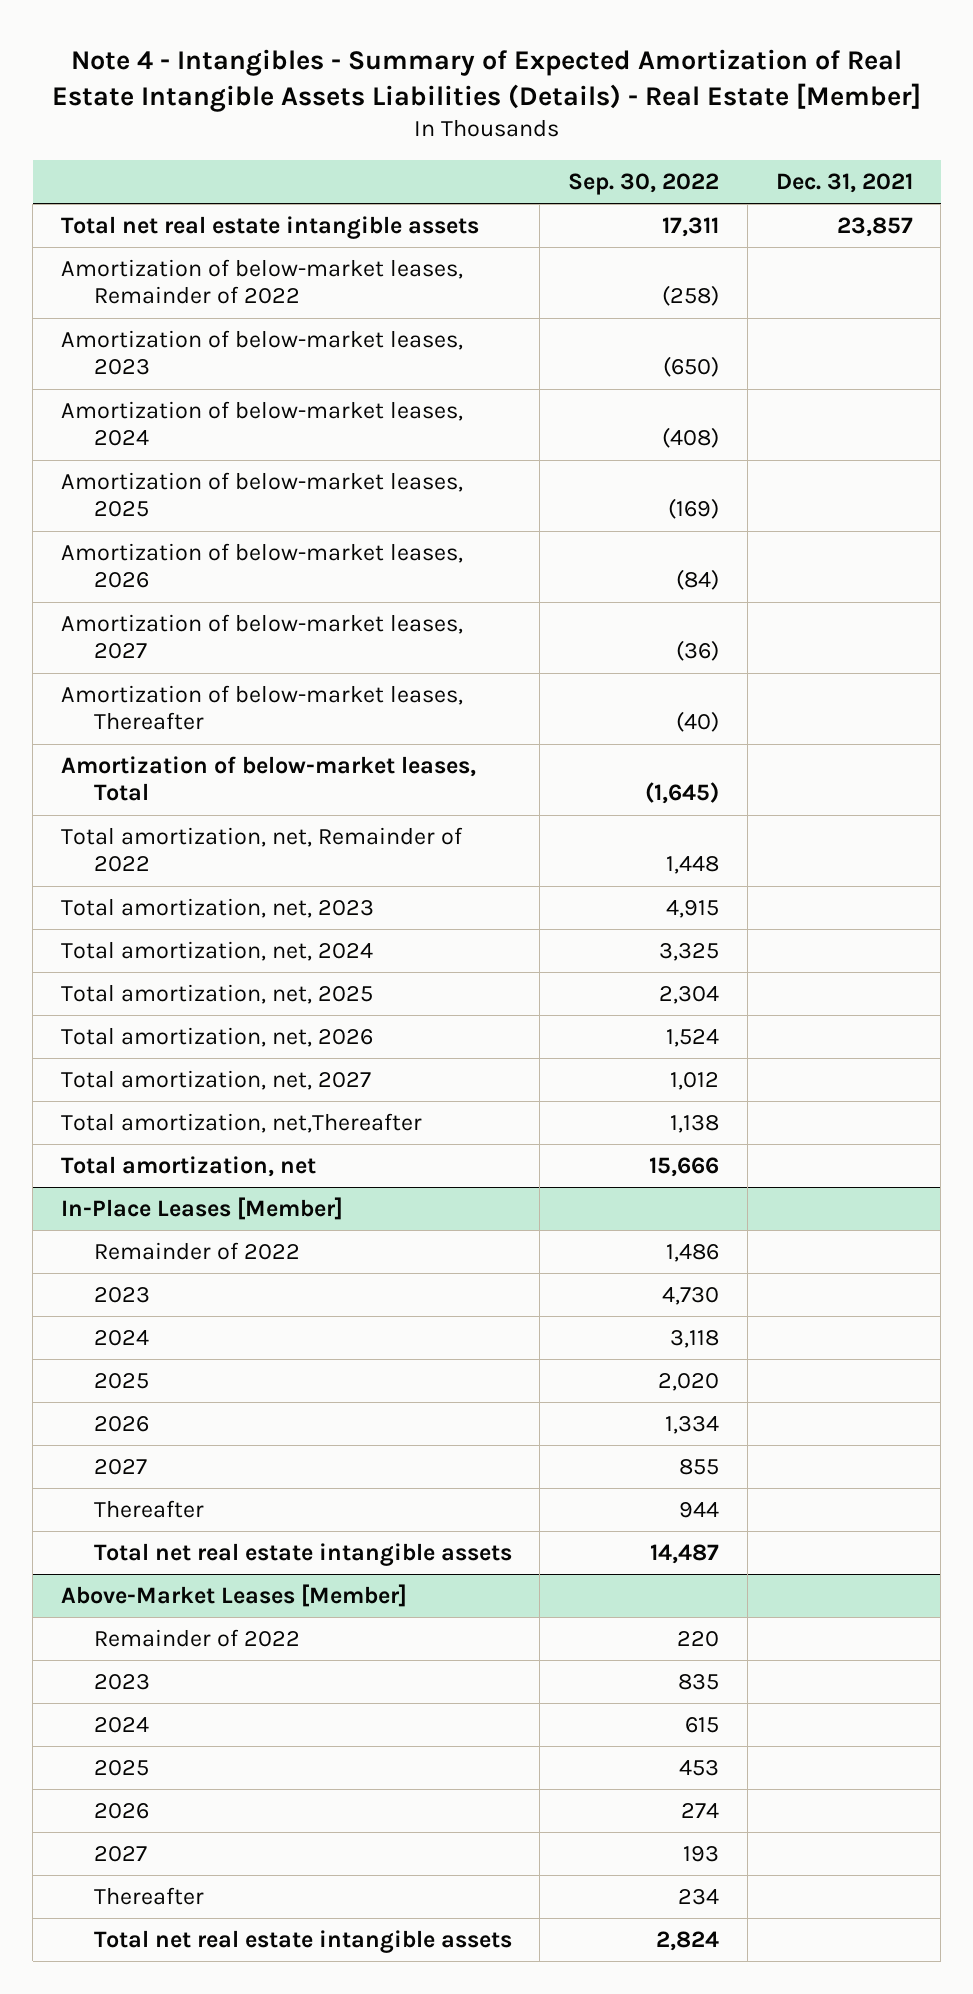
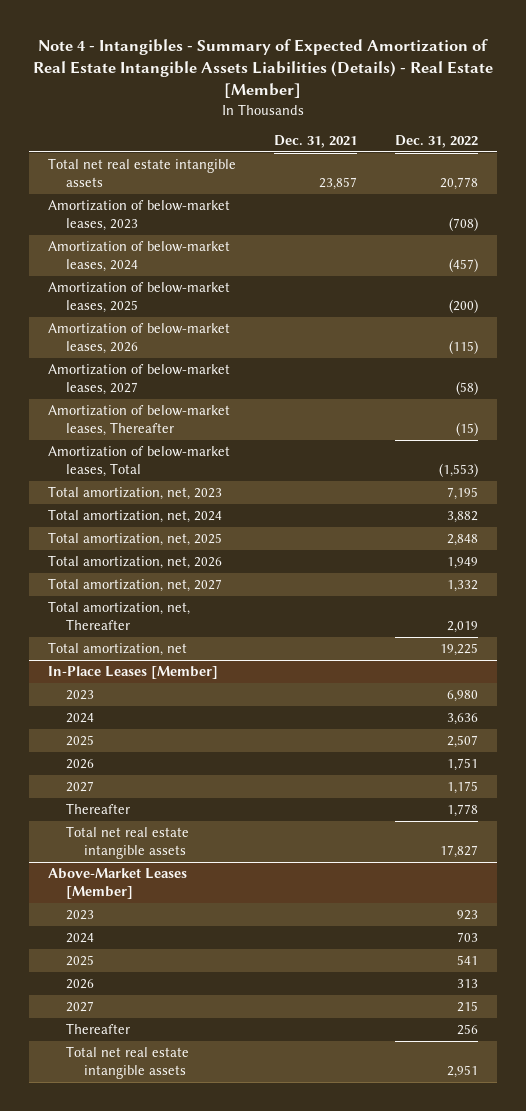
- | Sep. 30, 2022 | Dec. 31, 2021
+ | Dec. 31, 2021 | Dec. 31, 2022
- Amortization of below-market leases, Remainder of 2022 | (258) |
- Total amortization, net, Remainder of 2022 | 1,448 |
- Total amortization, net,Thereafter | 1,138 |
+ Total amortization, net, Thereafter | | 2,019
@ In-Place Leases [Member]
- Remainder of 2022 | 1,486 |
@ Above-Market Leases [Member]
- Remainder of 2022 | 220 |

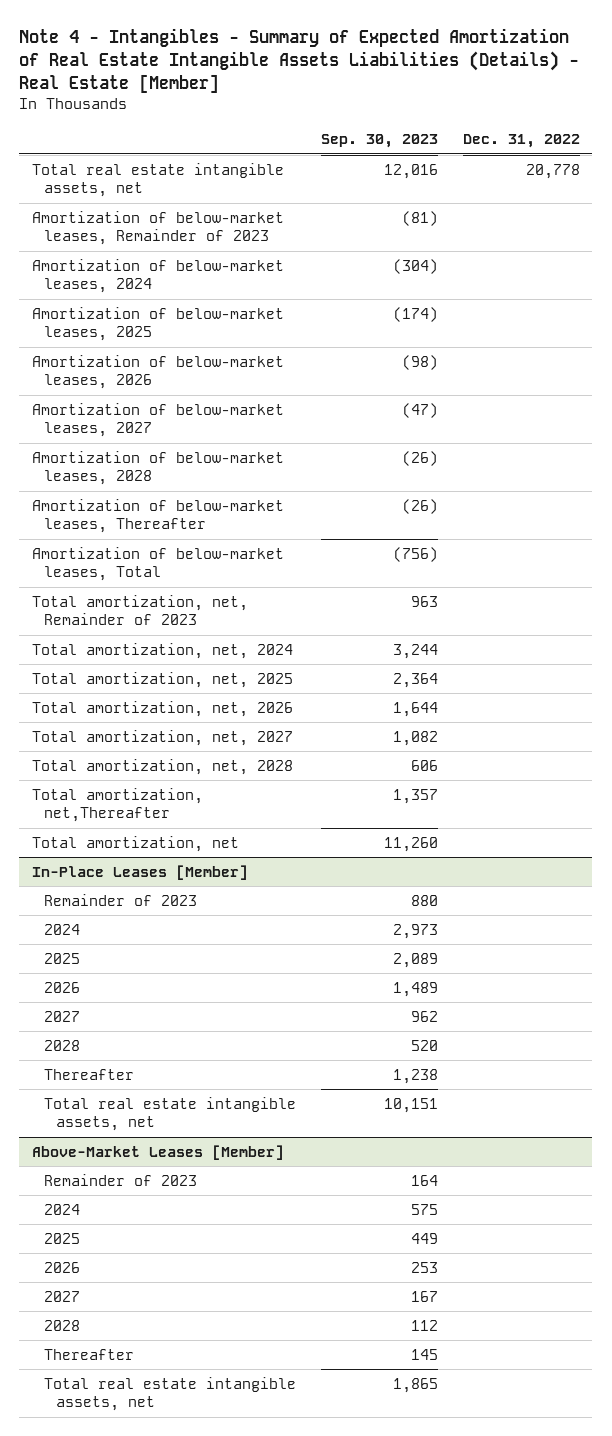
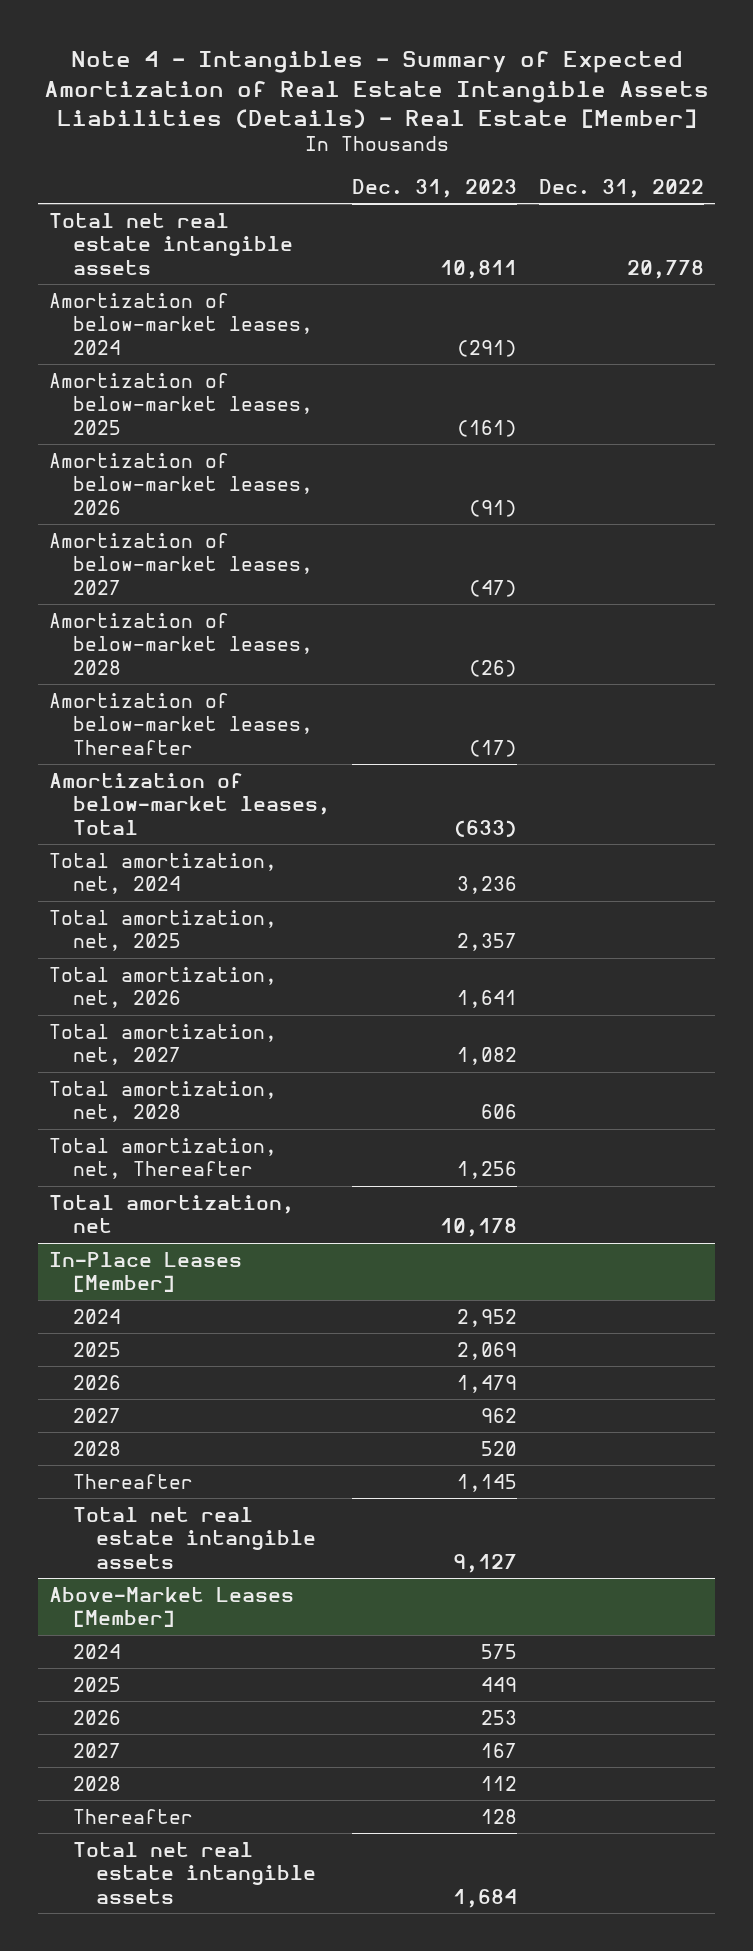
- | Sep. 30, 2023 | Dec. 31, 2022
+ | Dec. 31, 2023 | Dec. 31, 2022
- Total real estate intangible assets, net | 12,016 | 20,778
- Amortization of below-market leases, Remainder of 2023 | (81) |
+ Total net real estate intangible assets | 10,811 | 20,778
- Total amortization, net, Remainder of 2023 | 963 |
- Total amortization, net,Thereafter | 1,357 |
+ Total amortization, net, Thereafter | 1,256 |
@ In-Place Leases [Member]
- Remainder of 2023 | 880 |
- Total real estate intangible assets, net | 10,151 |
+ Total net real estate intangible assets | 9,127 |
@ Above-Market Leases [Member]
- Remainder of 2023 | 164 |
- Total real estate intangible assets, net | 1,865 |
+ Total net real estate intangible assets | 1,684 |

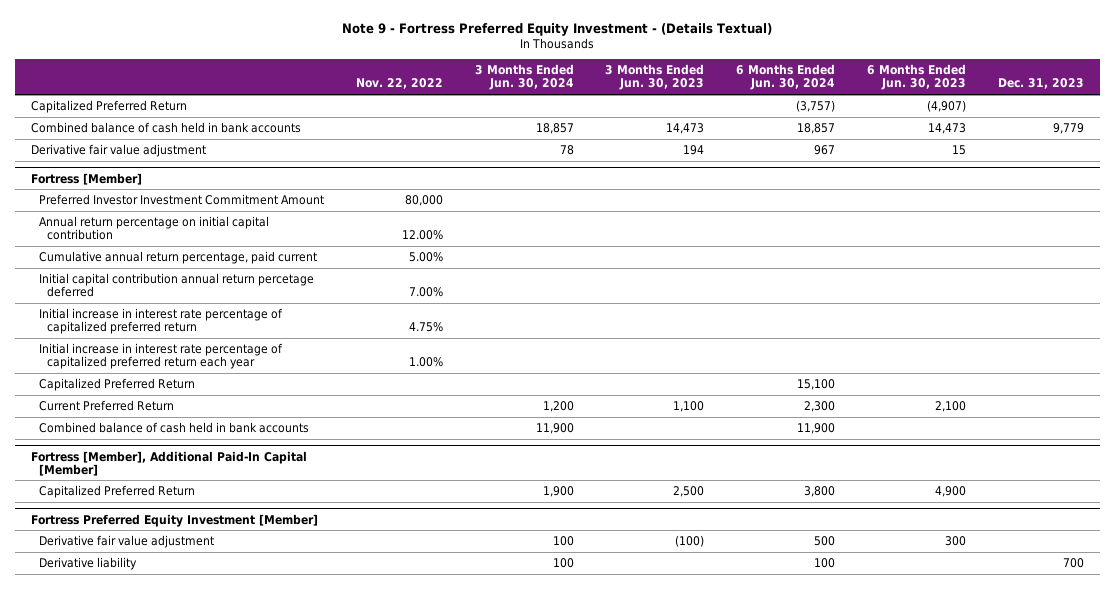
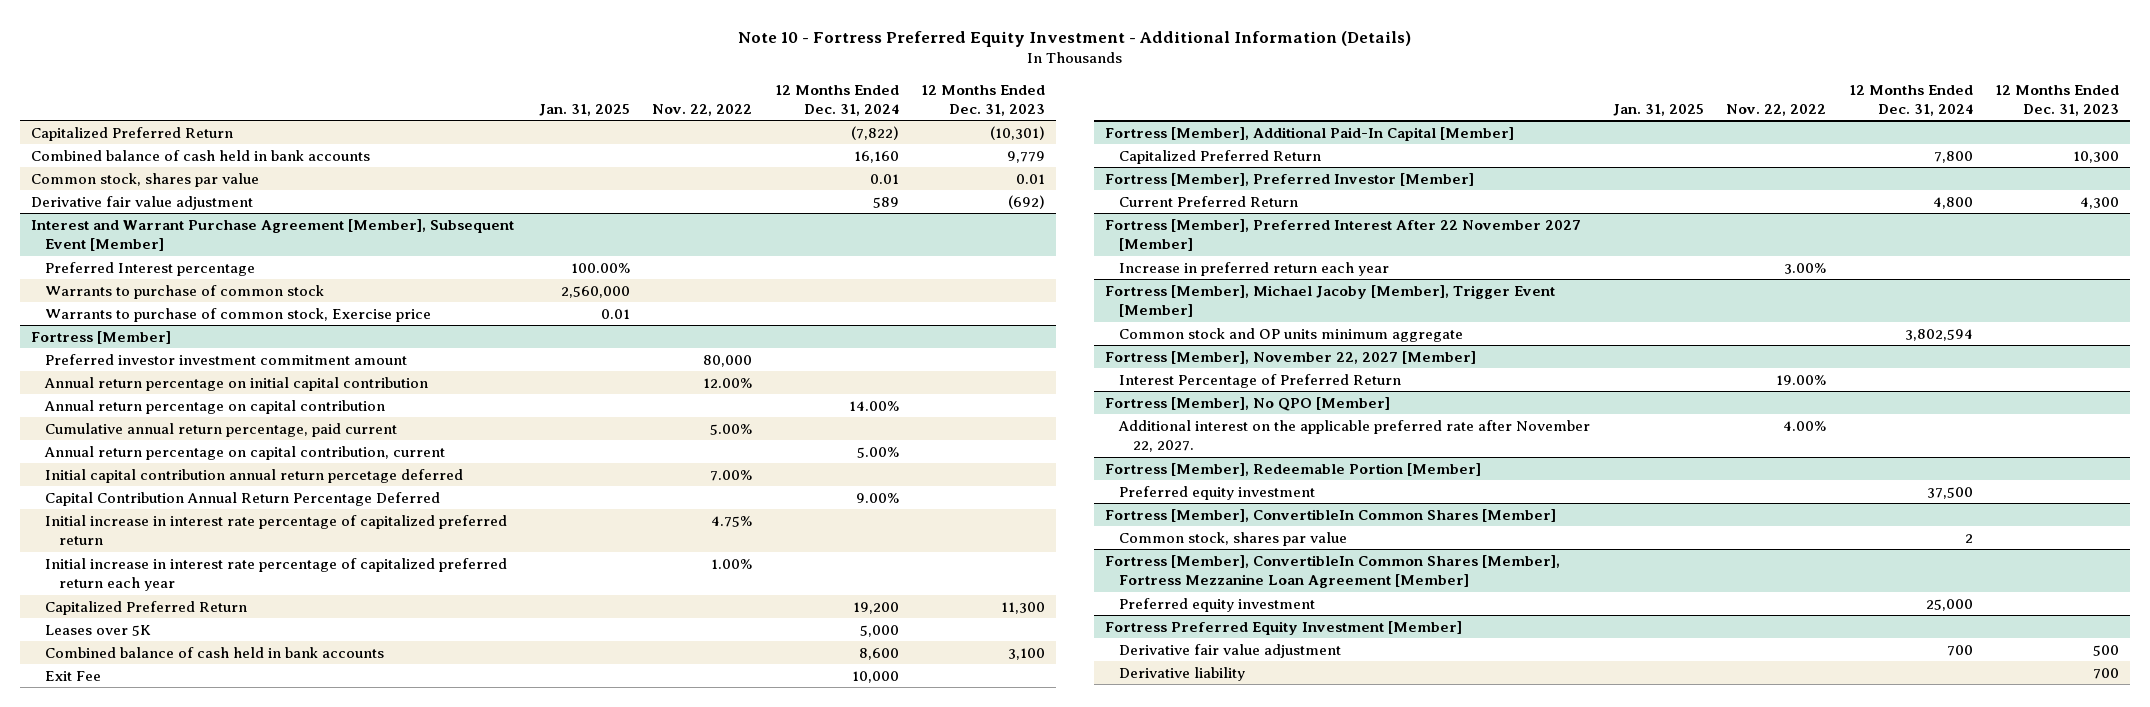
- Note 9 - Fortress Preferred Equity Investment - (Details Textual)
+ Note 10 - Fortress Preferred Equity Investment - Additional Information (Details)
- | Nov. 22, 2022 | 3 Months Ended Jun. 30, 2024 | 3 Months Ended Jun. 30, 2023 | 6 Months Ended Jun. 30, 2024 | 6 Months Ended Jun. 30, 2023 | Dec. 31, 2023
+ | Jan. 31, 2025 | Nov. 22, 2022 | 12 Months Ended Dec. 31, 2024 | 12 Months Ended Dec. 31, 2023
+ Common stock, shares par value | | | 0.01 | 0.01
+ Interest and Warrant Purchase Agreement [Member], Subsequent Event [Member]
+ Preferred Interest percentage | 100.00% | | |
+ Warrants to purchase of common stock | 2,560,000 | | |
+ Warrants to purchase of common stock, Exercise price | 0.01 | | |
@ Fortress [Member]
- Preferred Investor Investment Commitment Amount | 80,000 | | | | |
+ Preferred investor investment commitment amount | | 80,000 | |
+ Annual return percentage on capital contribution | | | 14.00% |
+ Annual return percentage on capital contribution, current | | | 5.00% |
+ Capital Contribution Annual Return Percentage Deferred | | | 9.00% |
- Current Preferred Return | | 1,200 | 1,100 | 2,300 | 2,100 |
+ Leases over 5K | | | 5,000 |
+ Exit Fee | | | 10,000 |
+ Fortress [Member], Preferred Investor [Member]
+ Current Preferred Return | | | 4,800 | 4,300
+ Fortress [Member], Preferred Interest After 22 November 2027 [Member]
+ Increase in preferred return each year | | 3.00% | |
+ Fortress [Member], Michael Jacoby [Member], Trigger Event [Member]
+ Common stock and OP units minimum aggregate | | | 3,802,594 |
+ Fortress [Member], November 22, 2027 [Member]
+ Interest Percentage of Preferred Return | | 19.00% | |
+ Fortress [Member], No QPO [Member]
+ Additional interest on the applicable preferred rate after November 22, 2027. | | 4.00% | |
+ Fortress [Member], Redeemable Portion [Member]
+ Preferred equity investment | | | 37,500 |
+ Fortress [Member], ConvertibleIn Common Shares [Member]
+ Common stock, shares par value | | | 2 |
+ Fortress [Member], ConvertibleIn Common Shares [Member], Fortress Mezzanine Loan Agreement [Member]
+ Preferred equity investment | | | 25,000 |

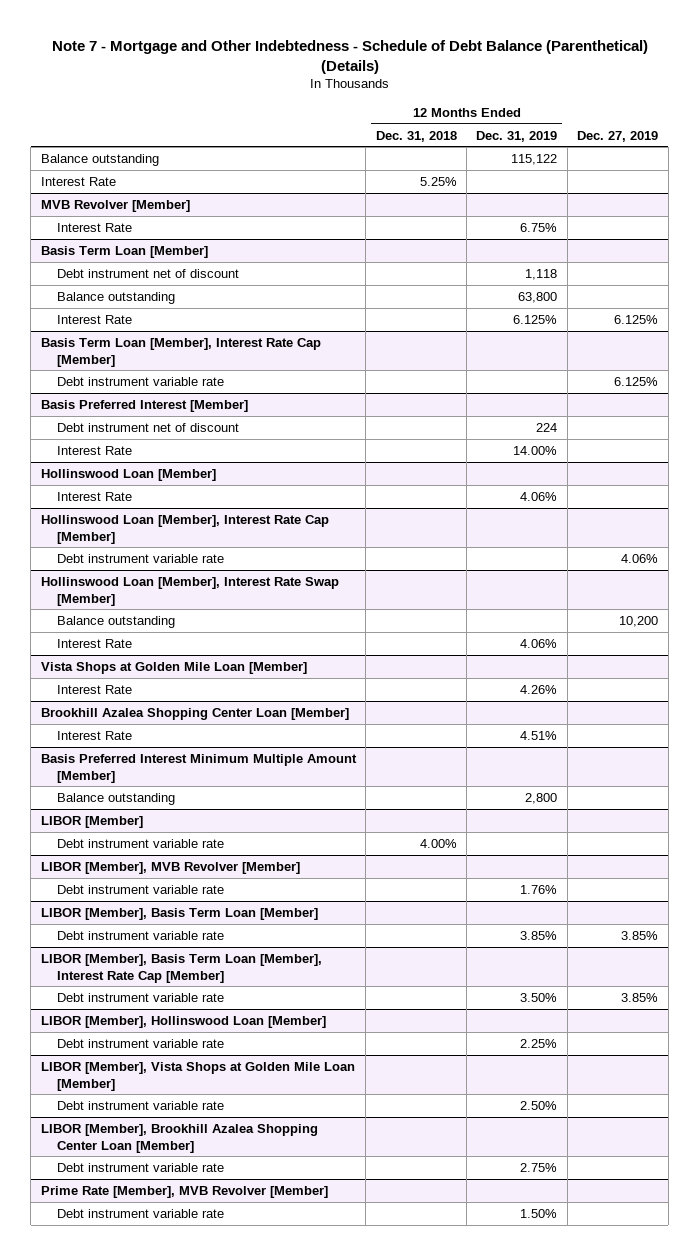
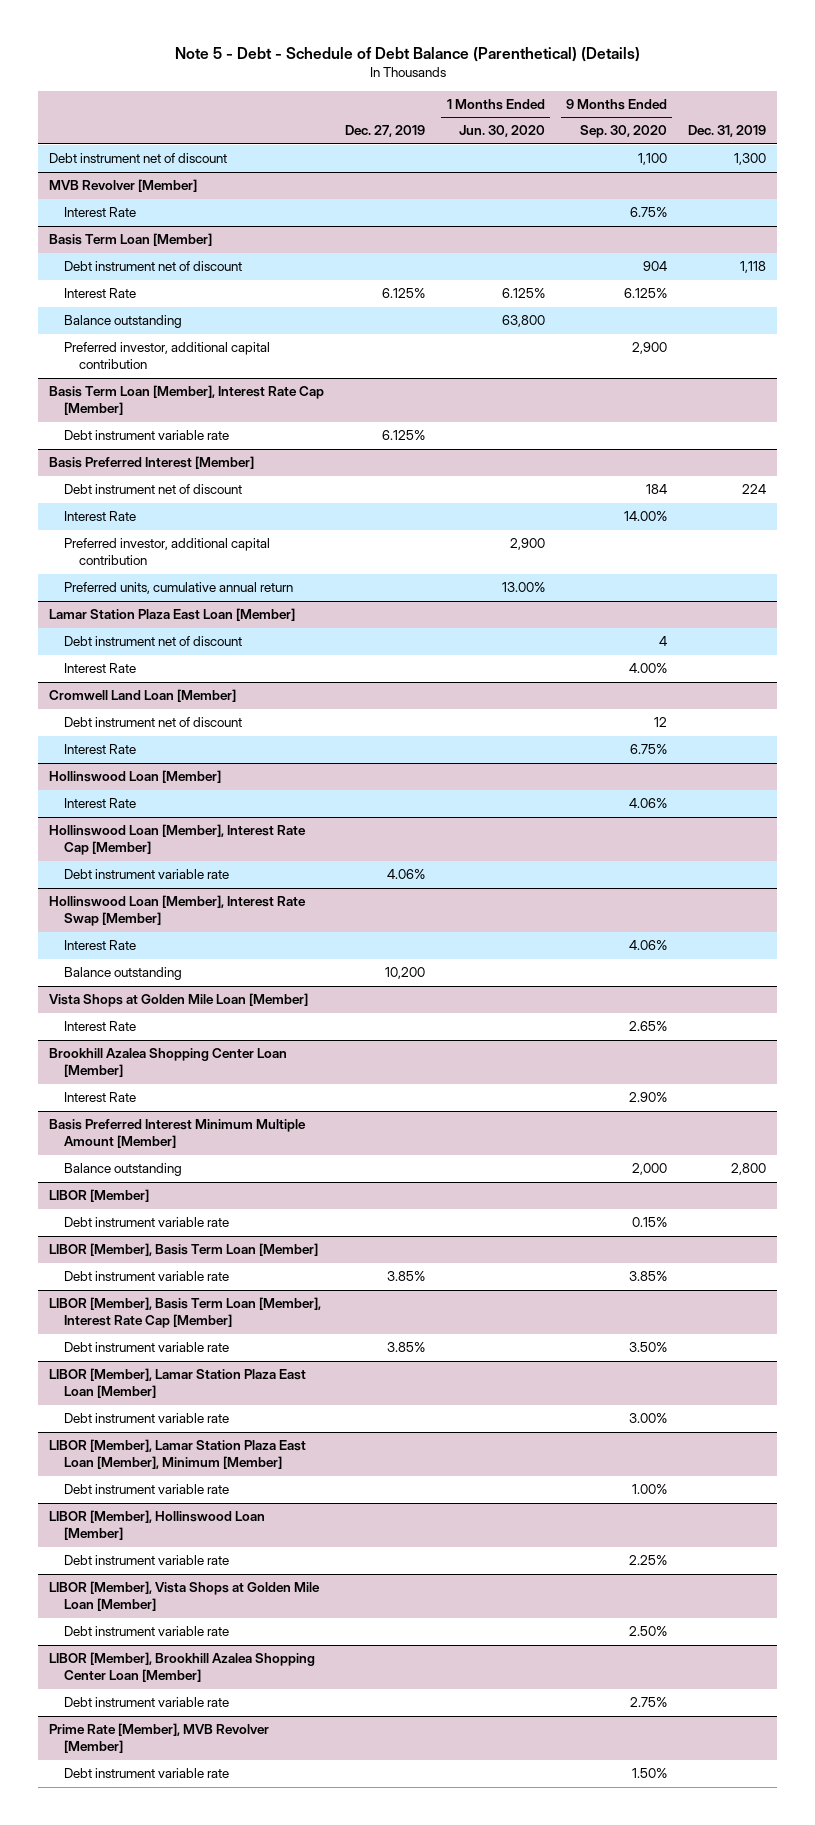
- Note 7 - Mortgage and Other Indebtedness - Schedule of Debt Balance (Parenthetical) (Details)
+ Note 5 - Debt - Schedule of Debt Balance (Parenthetical) (Details)
- | 12 Months Ended Dec. 31, 2018 | 12 Months Ended Dec. 31, 2019 | Dec. 27, 2019
+ | Dec. 27, 2019 | 1 Months Ended Jun. 30, 2020 | 9 Months Ended Sep. 30, 2020 | Dec. 31, 2019
- Balance outstanding | | 115,122 |
- Interest Rate | 5.25% | |
+ Debt instrument net of discount | | | 1,100 | 1,300
@ Basis Term Loan [Member]
moved down: Balance outstanding | | 63,800 | |
+ Preferred investor, additional capital contribution | | | 2,900 |
@ Basis Preferred Interest [Member]
+ Preferred investor, additional capital contribution | | 2,900 | |
+ Preferred units, cumulative annual return | | 13.00% | |
+ Lamar Station Plaza East Loan [Member]
+ Debt instrument net of discount | | | 4 |
+ Interest Rate | | | 4.00% |
+ Cromwell Land Loan [Member]
+ Debt instrument net of discount | | | 12 |
+ Interest Rate | | | 6.75% |
@ Hollinswood Loan [Member], Interest Rate Swap [Member]
moved down: Balance outstanding | 10,200 | | |
- LIBOR [Member], MVB Revolver [Member]
- Debt instrument variable rate | | 1.76% |
+ LIBOR [Member], Lamar Station Plaza East Loan [Member]
+ Debt instrument variable rate | | | 3.00% |
+ LIBOR [Member], Lamar Station Plaza East Loan [Member], Minimum [Member]
+ Debt instrument variable rate | | | 1.00% |

